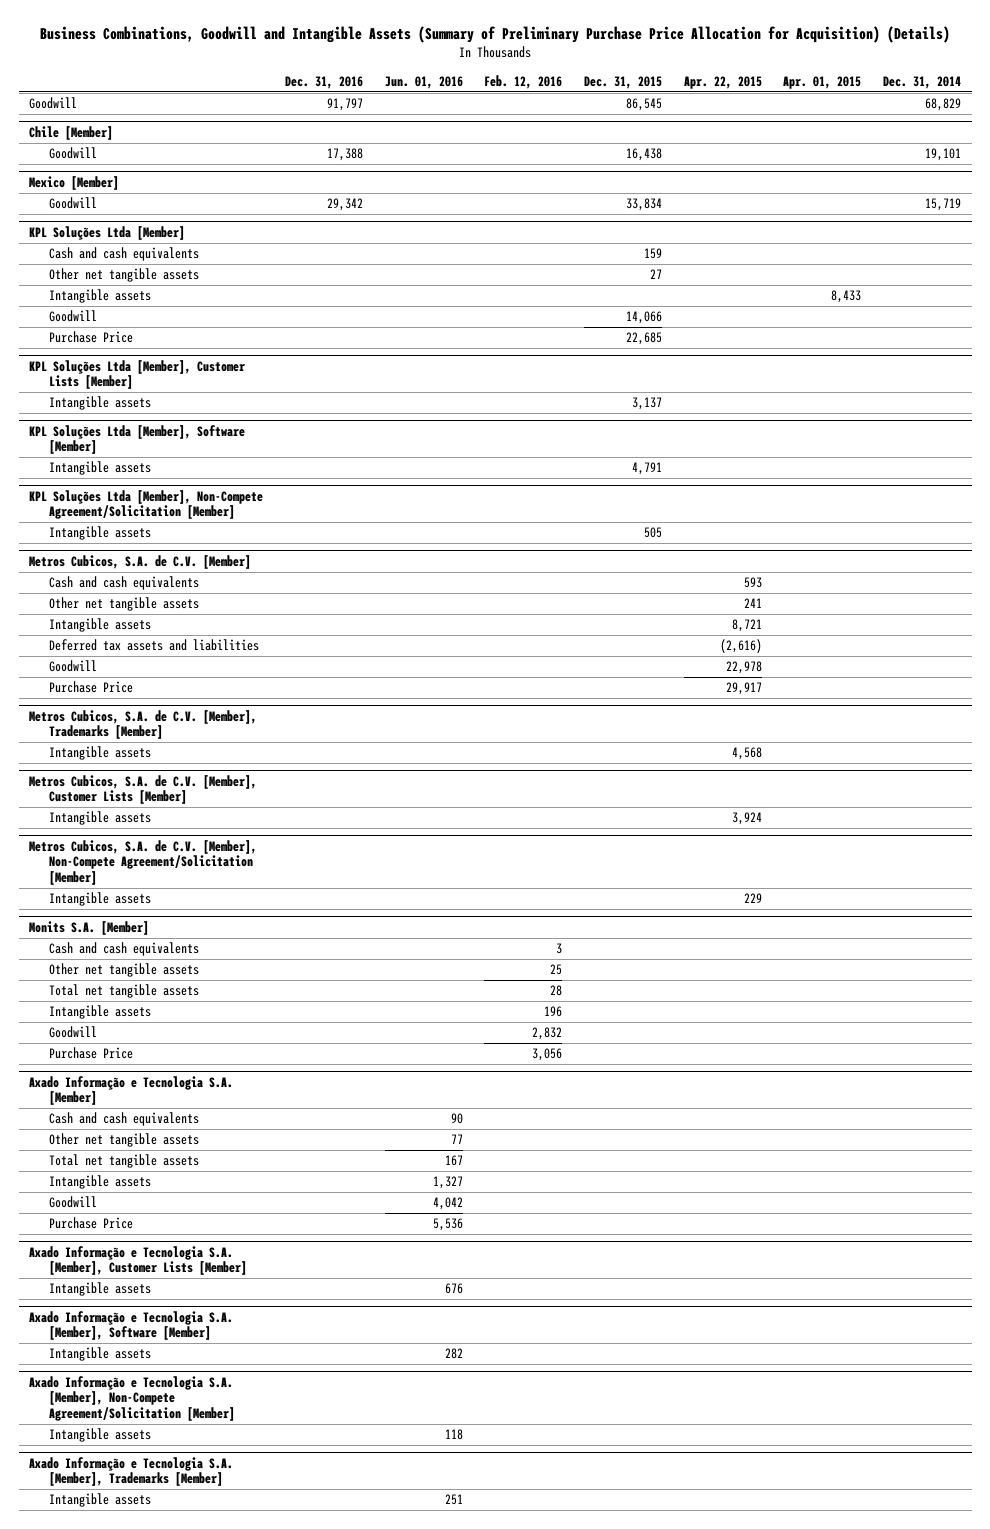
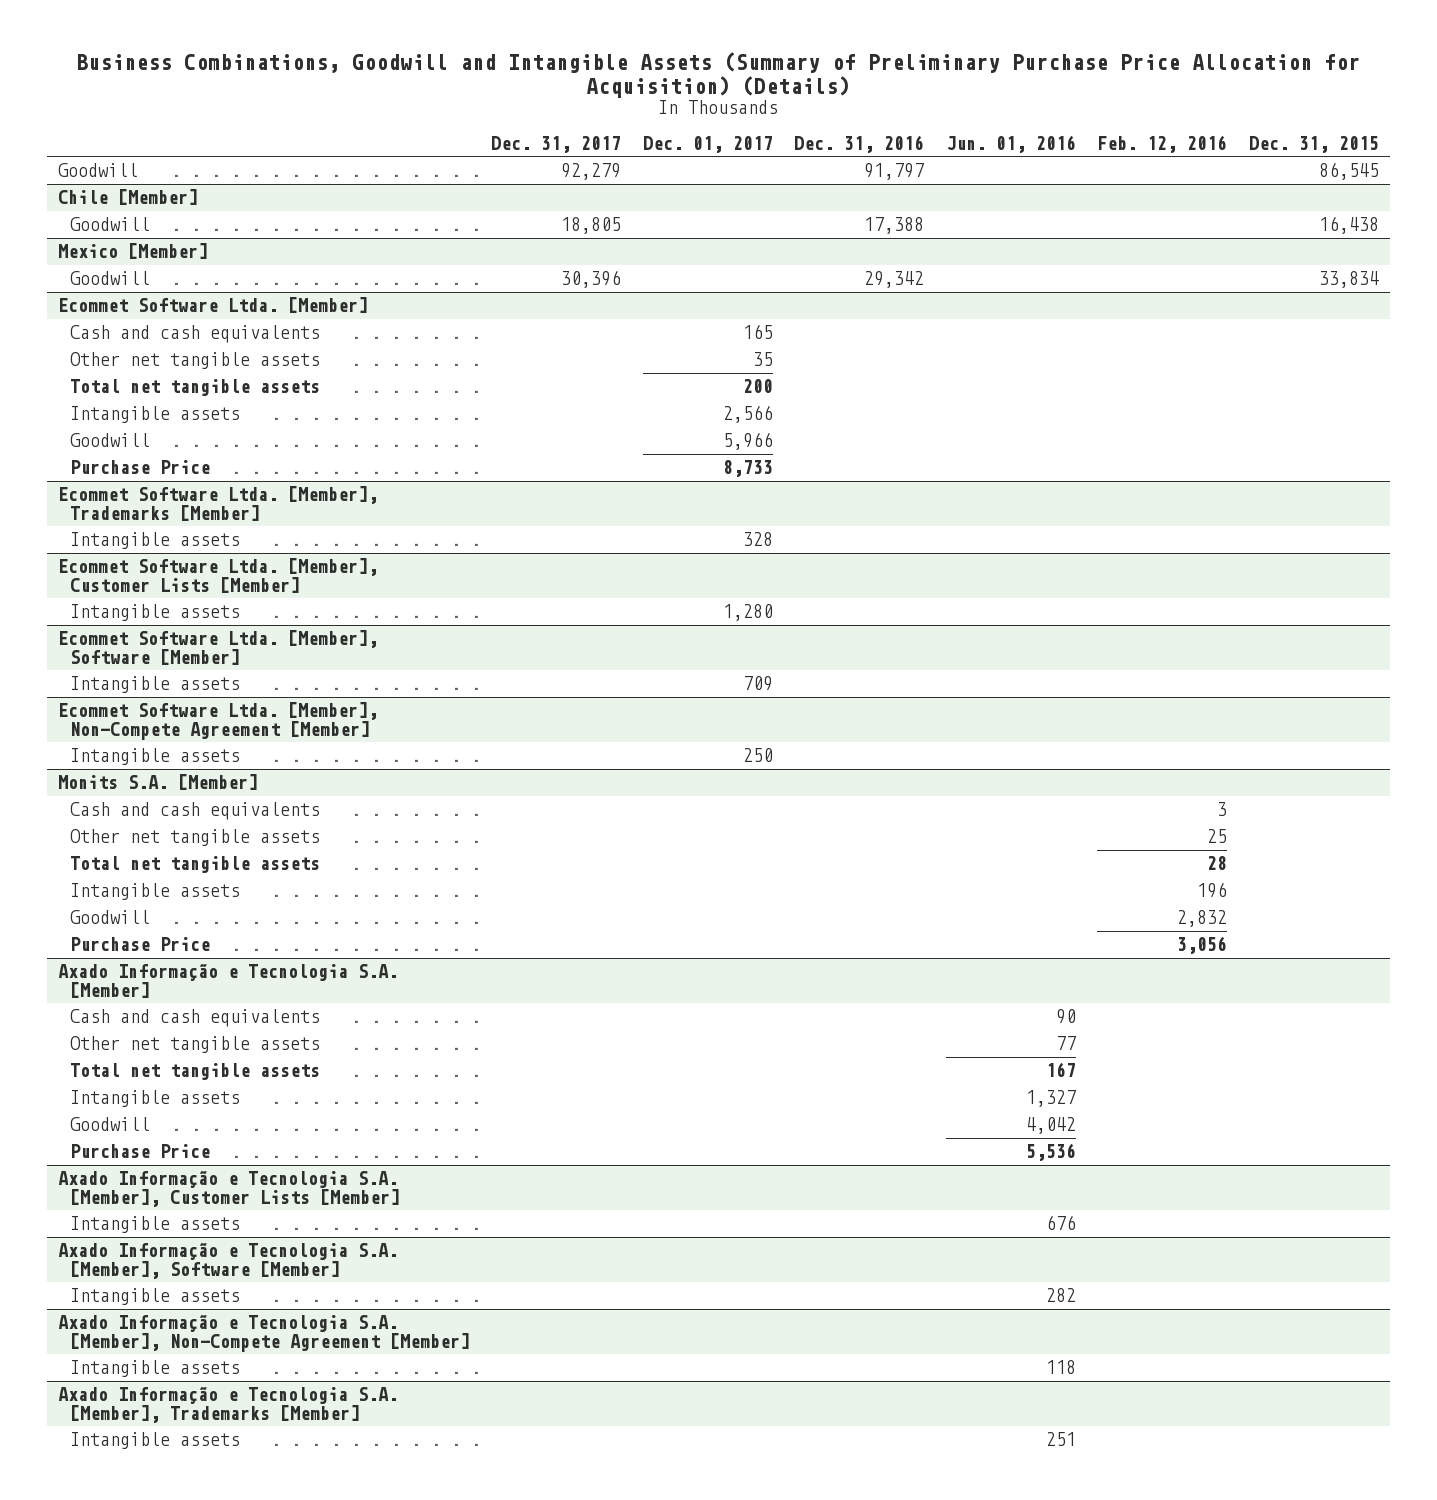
- | Dec. 31, 2016 | Jun. 01, 2016 | Feb. 12, 2016 | Dec. 31, 2015 | Apr. 22, 2015 | Apr. 01, 2015 | Dec. 31, 2014
+ | Dec. 31, 2017 | Dec. 01, 2017 | Dec. 31, 2016 | Jun. 01, 2016 | Feb. 12, 2016 | Dec. 31, 2015
- KPL Soluções Ltda [Member]
- Cash and cash equivalents | | | | 159 | | |
- Other net tangible assets | | | | 27 | | |
- Intangible assets | | | | | | 8,433 |
- Goodwill | | | | 14,066 | | |
- Purchase Price | | | | 22,685 | | |
- KPL Soluções Ltda [Member], Customer Lists [Member]
- Intangible assets | | | | 3,137 | | |
- KPL Soluções Ltda [Member], Software [Member]
- Intangible assets | | | | 4,791 | | |
- KPL Soluções Ltda [Member], Non-Compete Agreement/Solicitation [Member]
- Intangible assets | | | | 505 | | |
- Metros Cubicos, S.A. de C.V. [Member]
- Cash and cash equivalents | | | | | 593 | |
- Other net tangible assets | | | | | 241 | |
- Intangible assets | | | | | 8,721 | |
- Deferred tax assets and liabilities | | | | | (2,616) | |
- Goodwill | | | | | 22,978 | |
- Purchase Price | | | | | 29,917 | |
- Metros Cubicos, S.A. de C.V. [Member], Trademarks [Member]
- Intangible assets | | | | | 4,568 | |
- Metros Cubicos, S.A. de C.V. [Member], Customer Lists [Member]
- Intangible assets | | | | | 3,924 | |
- Metros Cubicos, S.A. de C.V. [Member], Non-Compete Agreement/Solicitation [Member]
- Intangible assets | | | | | 229 | |
+ Ecommet Software Ltda. [Member]
+ Cash and cash equivalents | | 165 | | | |
+ Other net tangible assets | | 35 | | | |
+ Total net tangible assets | | 200 | | | |
+ Intangible assets | | 2,566 | | | |
+ Goodwill | | 5,966 | | | |
+ Purchase Price | | 8,733 | | | |
+ Ecommet Software Ltda. [Member], Trademarks [Member]
+ Intangible assets | | 328 | | | |
+ Ecommet Software Ltda. [Member], Customer Lists [Member]
+ Intangible assets | | 1,280 | | | |
+ Ecommet Software Ltda. [Member], Software [Member]
+ Intangible assets | | 709 | | | |
+ Ecommet Software Ltda. [Member], Non-Compete Agreement [Member]
+ Intangible assets | | 250 | | | |
- Axado Informação e Tecnologia S.A. [Member], Non-Compete Agreement/Solicitation [Member]
+ Axado Informação e Tecnologia S.A. [Member], Non-Compete Agreement [Member]

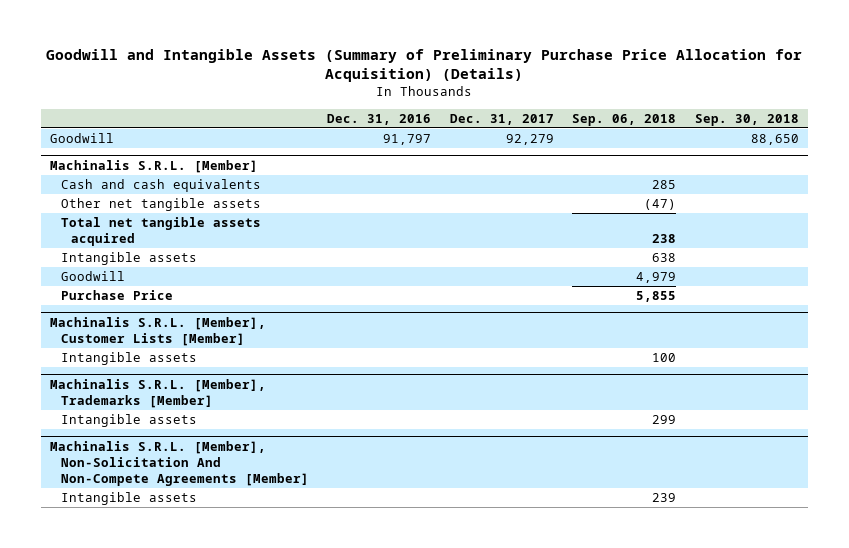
- Business Combinations, Goodwill and Intangible Assets (Summary of Preliminary Purchase Price Allocation for Acquisition) (Details)
+ Goodwill and Intangible Assets (Summary of Preliminary Purchase Price Allocation for Acquisition) (Details)
- | Dec. 31, 2017 | Dec. 01, 2017 | Dec. 31, 2016 | Jun. 01, 2016 | Feb. 12, 2016 | Dec. 31, 2015
+ | Dec. 31, 2016 | Dec. 31, 2017 | Sep. 06, 2018 | Sep. 30, 2018
- Chile [Member]
- Goodwill | 18,805 | | 17,388 | | | 16,438
- Mexico [Member]
- Goodwill | 30,396 | | 29,342 | | | 33,834
- Ecommet Software Ltda. [Member]
- Cash and cash equivalents | | 165 | | | |
- Other net tangible assets | | 35 | | | |
- Total net tangible assets | | 200 | | | |
- Intangible assets | | 2,566 | | | |
- Goodwill | | 5,966 | | | |
- Purchase Price | | 8,733 | | | |
- Ecommet Software Ltda. [Member], Trademarks [Member]
- Intangible assets | | 328 | | | |
- Ecommet Software Ltda. [Member], Customer Lists [Member]
- Intangible assets | | 1,280 | | | |
- Ecommet Software Ltda. [Member], Software [Member]
- Intangible assets | | 709 | | | |
- Ecommet Software Ltda. [Member], Non-Compete Agreement [Member]
- Intangible assets | | 250 | | | |
- Monits S.A. [Member]
- Cash and cash equivalents | | | | | 3 |
- Other net tangible assets | | | | | 25 |
- Total net tangible assets | | | | | 28 |
- Intangible assets | | | | | 196 |
- Goodwill | | | | | 2,832 |
- Purchase Price | | | | | 3,056 |
- Axado Informação e Tecnologia S.A. [Member]
- Cash and cash equivalents | | | | 90 | |
- Other net tangible assets | | | | 77 | |
- Total net tangible assets | | | | 167 | |
- Intangible assets | | | | 1,327 | |
- Goodwill | | | | 4,042 | |
- Purchase Price | | | | 5,536 | |
- Axado Informação e Tecnologia S.A. [Member], Customer Lists [Member]
- Intangible assets | | | | 676 | |
- Axado Informação e Tecnologia S.A. [Member], Software [Member]
- Intangible assets | | | | 282 | |
- Axado Informação e Tecnologia S.A. [Member], Non-Compete Agreement [Member]
- Intangible assets | | | | 118 | |
- Axado Informação e Tecnologia S.A. [Member], Trademarks [Member]
- Intangible assets | | | | 251 | |
+ Machinalis S.R.L. [Member]
+ Cash and cash equivalents | | | 285 |
+ Other net tangible assets | | | (47) |
+ Total net tangible assets acquired | | | 238 |
+ Intangible assets | | | 638 |
+ Goodwill | | | 4,979 |
+ Purchase Price | | | 5,855 |
+ Machinalis S.R.L. [Member], Customer Lists [Member]
+ Intangible assets | | | 100 |
+ Machinalis S.R.L. [Member], Trademarks [Member]
+ Intangible assets | | | 299 |
+ Machinalis S.R.L. [Member], Non-Solicitation And Non-Compete Agreements [Member]
+ Intangible assets | | | 239 |

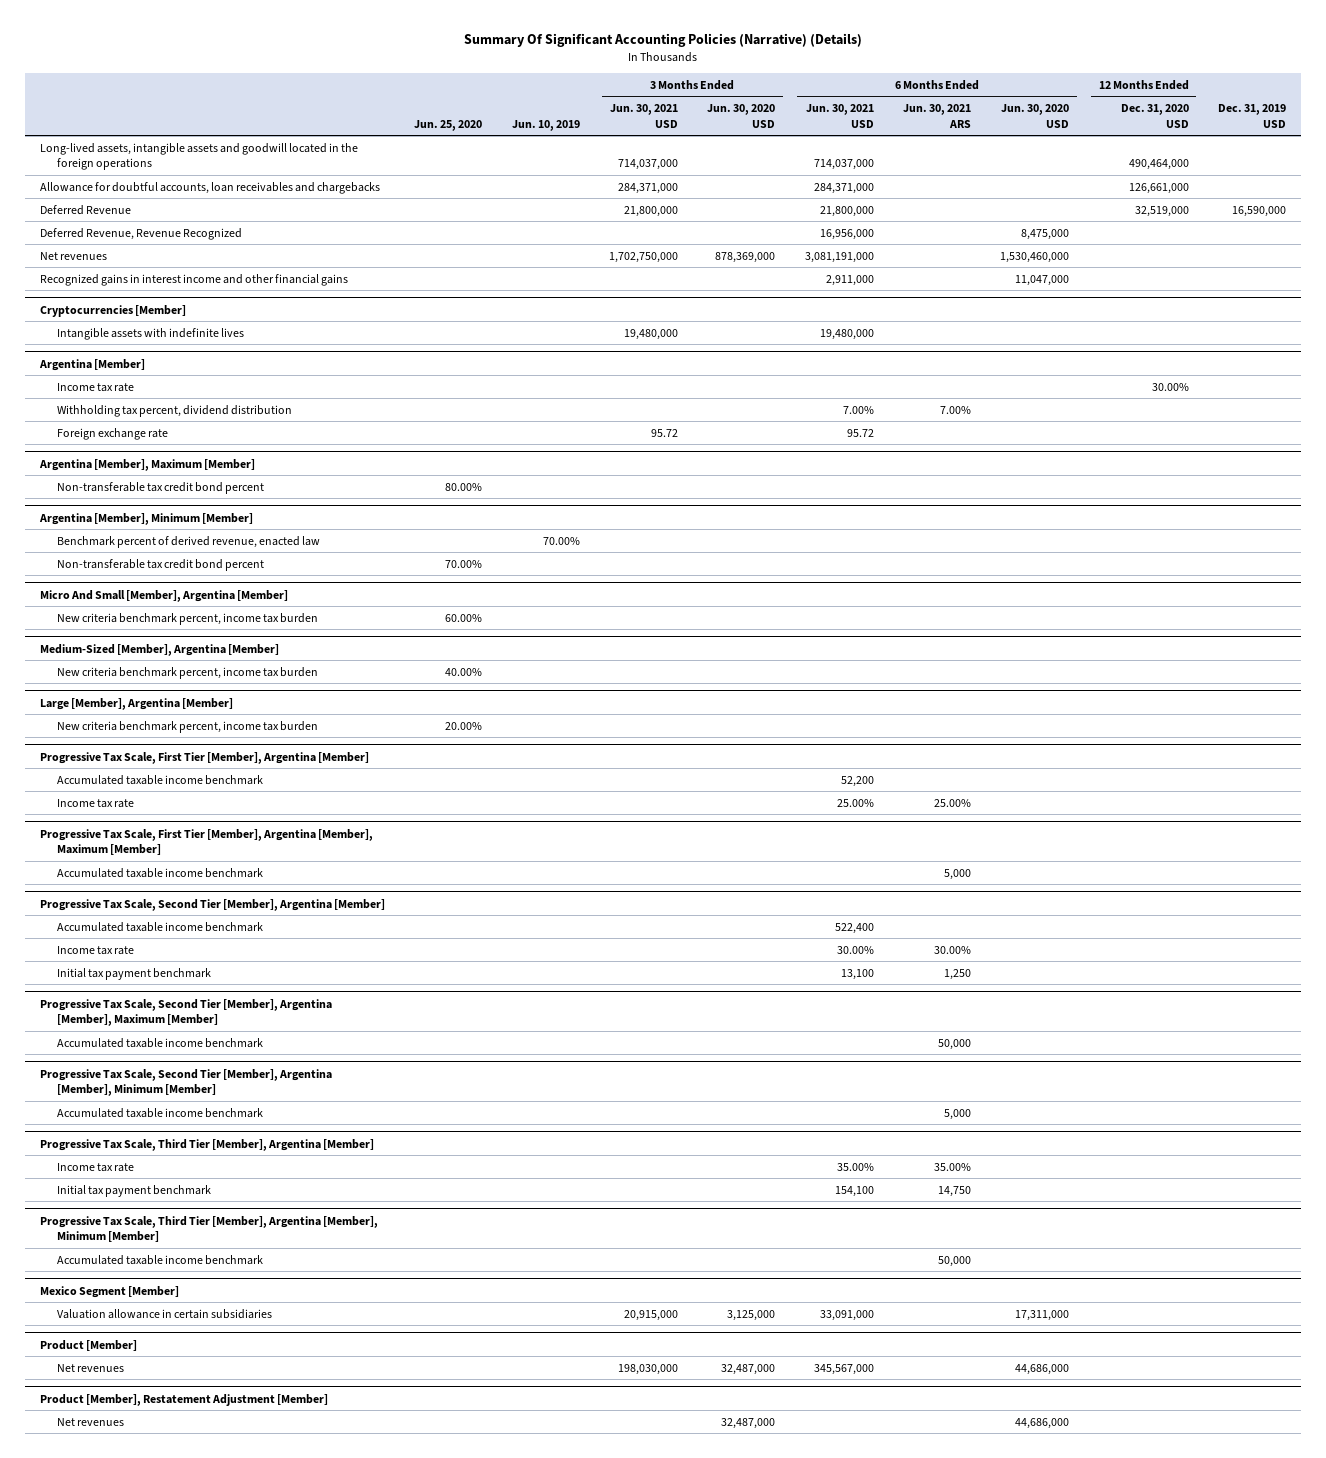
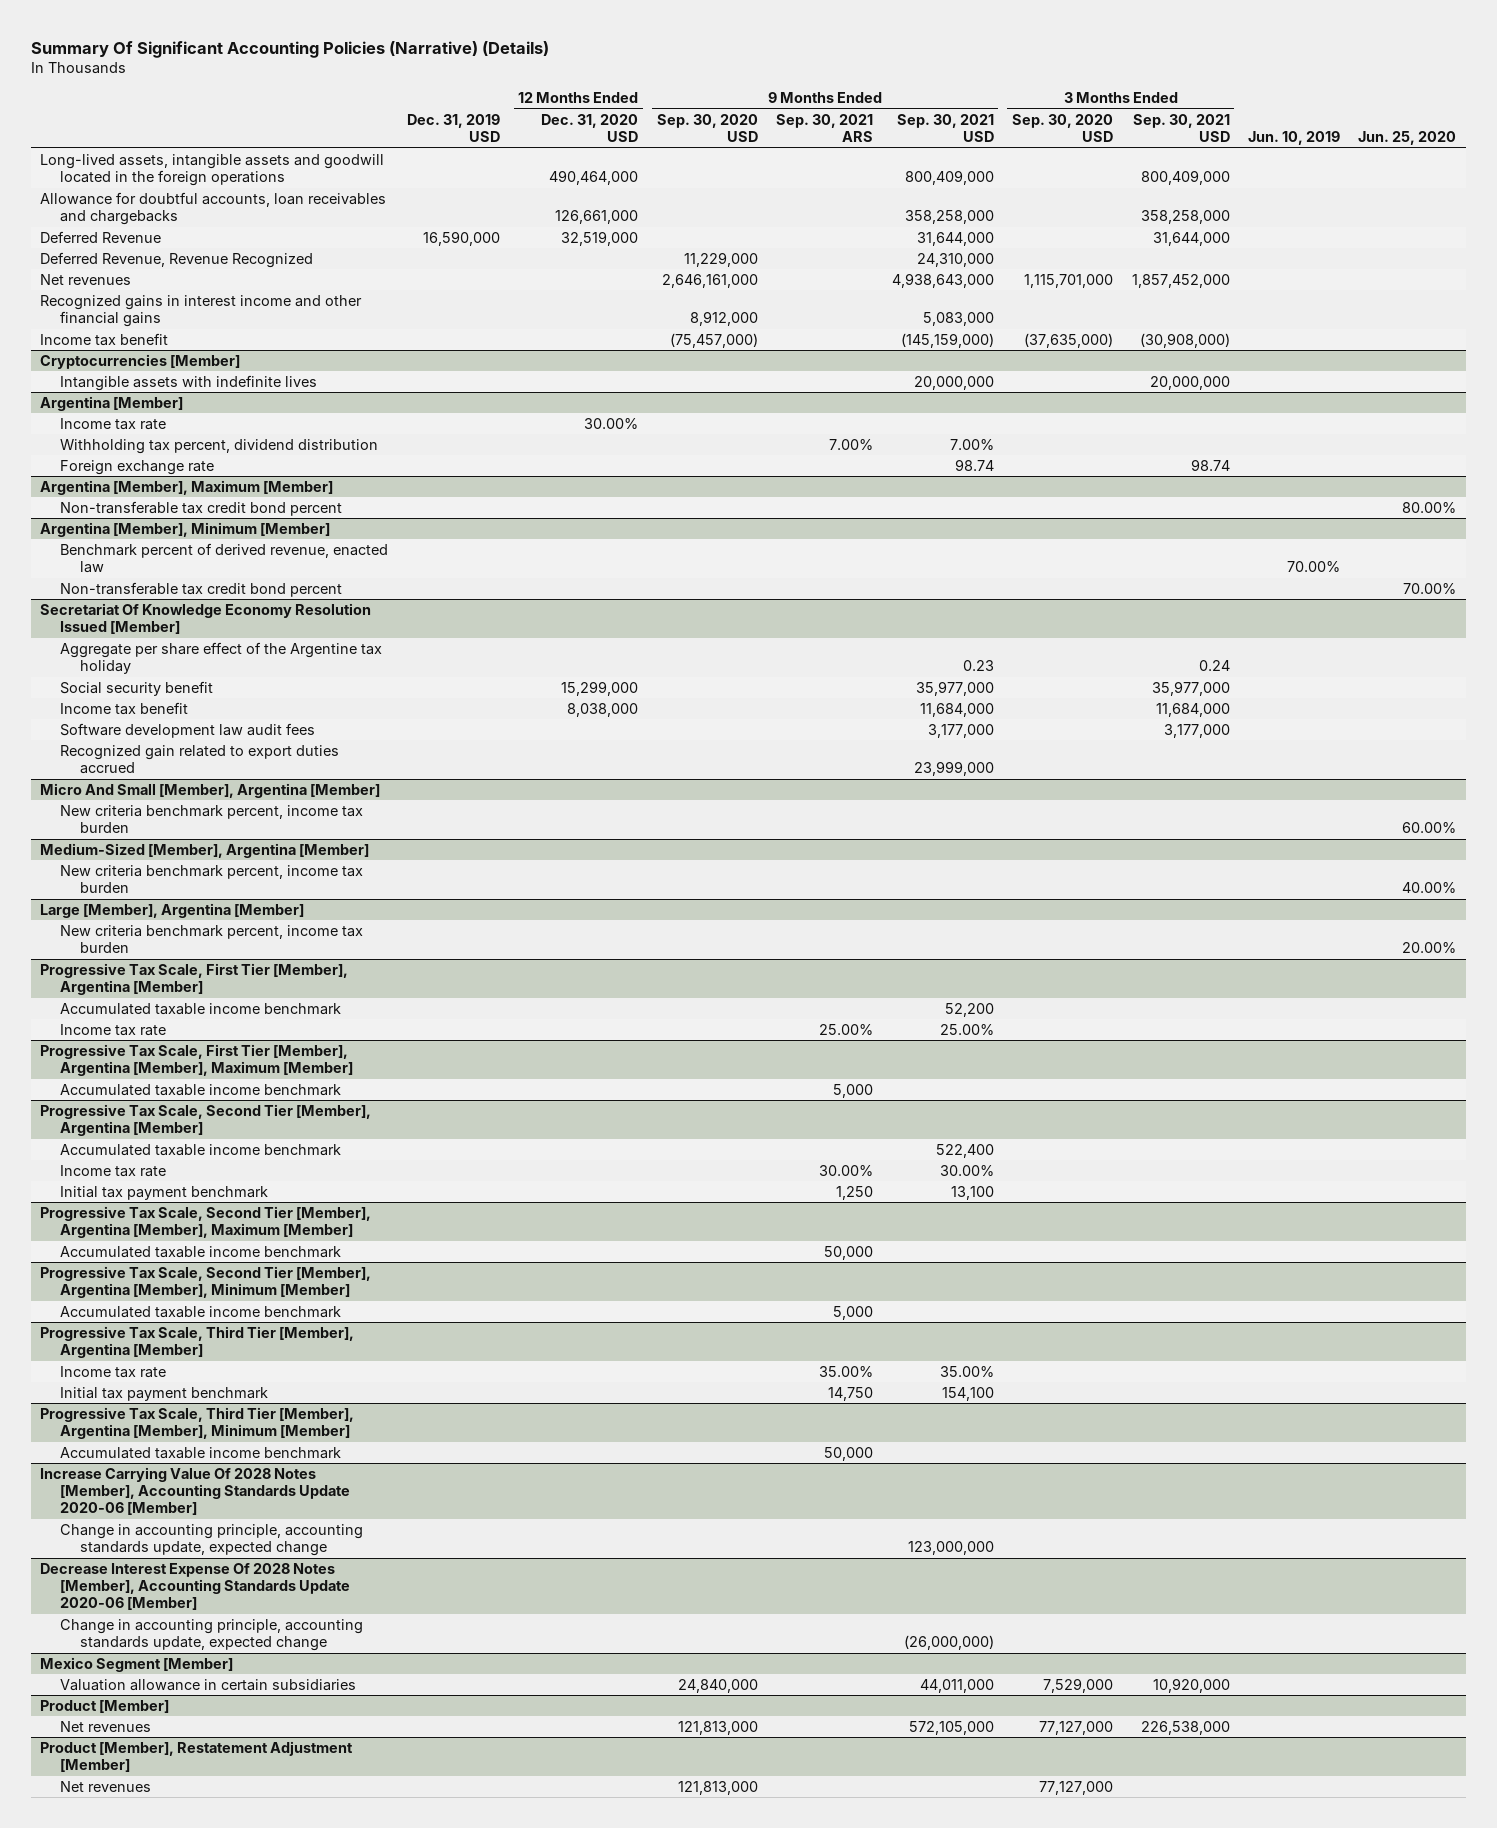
- | Jun. 25, 2020 | Jun. 10, 2019 | 3 Months Ended Jun. 30, 2021 USD | 3 Months Ended Jun. 30, 2020 USD | 6 Months Ended Jun. 30, 2021 USD | 6 Months Ended Jun. 30, 2021 ARS | 6 Months Ended Jun. 30, 2020 USD | 12 Months Ended Dec. 31, 2020 USD | Dec. 31, 2019 USD
+ | Dec. 31, 2019 USD | 12 Months Ended Dec. 31, 2020 USD | 9 Months Ended Sep. 30, 2020 USD | 9 Months Ended Sep. 30, 2021 ARS | 9 Months Ended Sep. 30, 2021 USD | 3 Months Ended Sep. 30, 2020 USD | 3 Months Ended Sep. 30, 2021 USD | Jun. 10, 2019 | Jun. 25, 2020
+ Income tax benefit | | | (75,457,000) | | (145,159,000) | (37,635,000) | (30,908,000) | |
+ Secretariat Of Knowledge Economy Resolution Issued [Member]
+ Aggregate per share effect of the Argentine tax holiday | | | | | 0.23 | | 0.24 | |
+ Social security benefit | | 15,299,000 | | | 35,977,000 | | 35,977,000 | |
+ Income tax benefit | | 8,038,000 | | | 11,684,000 | | 11,684,000 | |
+ Software development law audit fees | | | | | 3,177,000 | | 3,177,000 | |
+ Recognized gain related to export duties accrued | | | | | 23,999,000 | | | |
+ Increase Carrying Value Of 2028 Notes [Member], Accounting Standards Update 2020-06 [Member]
+ Change in accounting principle, accounting standards update, expected change | | | | | 123,000,000 | | | |
+ Decrease Interest Expense Of 2028 Notes [Member], Accounting Standards Update 2020-06 [Member]
+ Change in accounting principle, accounting standards update, expected change | | | | | (26,000,000) | | | |

